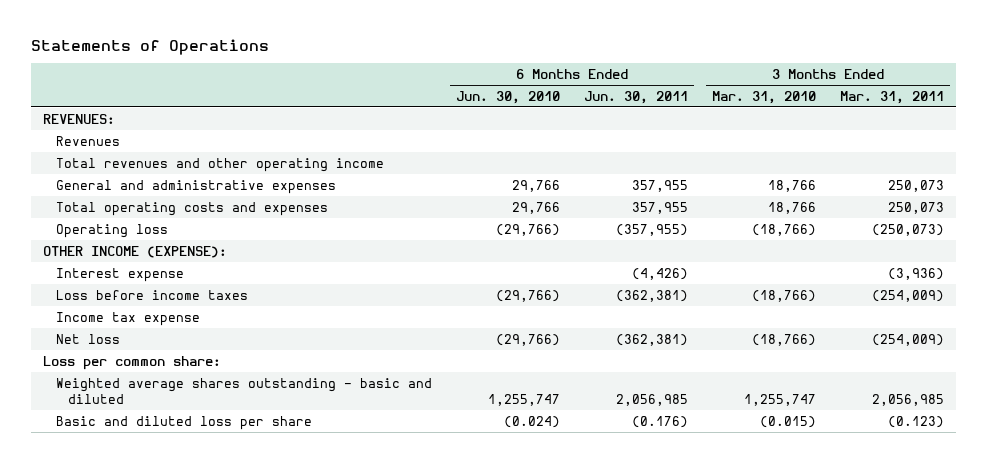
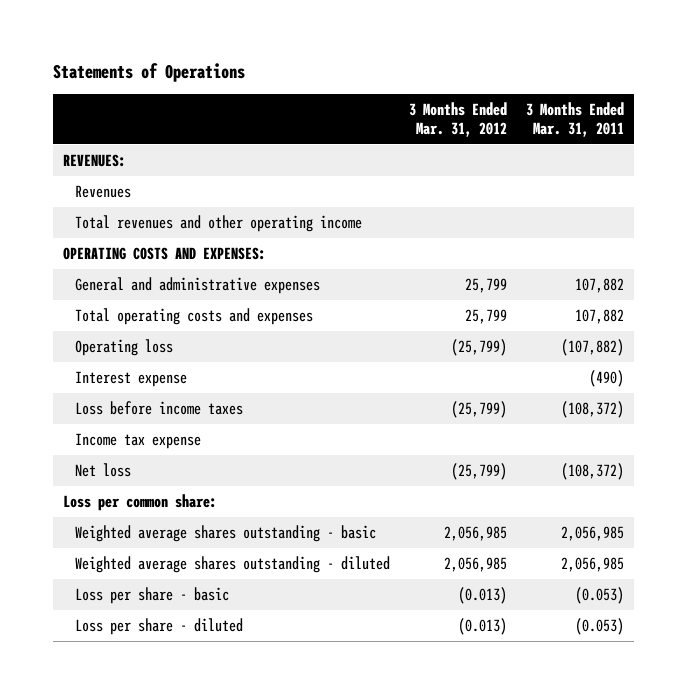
- | 6 Months Ended Jun. 30, 2010 | 6 Months Ended Jun. 30, 2011 | 3 Months Ended Mar. 31, 2010 | 3 Months Ended Mar. 31, 2011
+ | 3 Months Ended Mar. 31, 2012 | 3 Months Ended Mar. 31, 2011
- General and administrative expenses | 29,766 | 357,955 | 18,766 | 250,073
- Total operating costs and expenses | 29,766 | 357,955 | 18,766 | 250,073
- Operating loss | (29,766) | (357,955) | (18,766) | (250,073)
- OTHER INCOME (EXPENSE):
- Interest expense | | (4,426) | | (3,936)
- Loss before income taxes | (29,766) | (362,381) | (18,766) | (254,009)
+ OPERATING COSTS AND EXPENSES:
+ General and administrative expenses | 25,799 | 107,882
+ Total operating costs and expenses | 25,799 | 107,882
+ Operating loss | (25,799) | (107,882)
+ Interest expense | | (490)
+ Loss before income taxes | (25,799) | (108,372)
- Net loss | (29,766) | (362,381) | (18,766) | (254,009)
+ Net loss | (25,799) | (108,372)
- Weighted average shares outstanding - basic and diluted | 1,255,747 | 2,056,985 | 1,255,747 | 2,056,985
- Basic and diluted loss per share | (0.024) | (0.176) | (0.015) | (0.123)
+ Weighted average shares outstanding - basic | 2,056,985 | 2,056,985
+ Weighted average shares outstanding - diluted | 2,056,985 | 2,056,985
+ Loss per share - basic | (0.013) | (0.053)
+ Loss per share - diluted | (0.013) | (0.053)

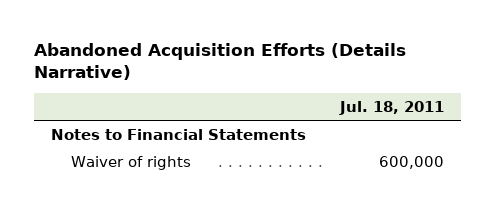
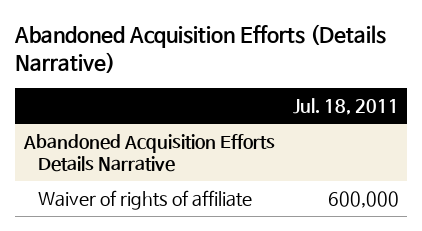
- Notes to Financial Statements
- Waiver of rights | 600,000
+ Abandoned Acquisition Efforts Details Narrative
+ Waiver of rights of affiliate | 600,000

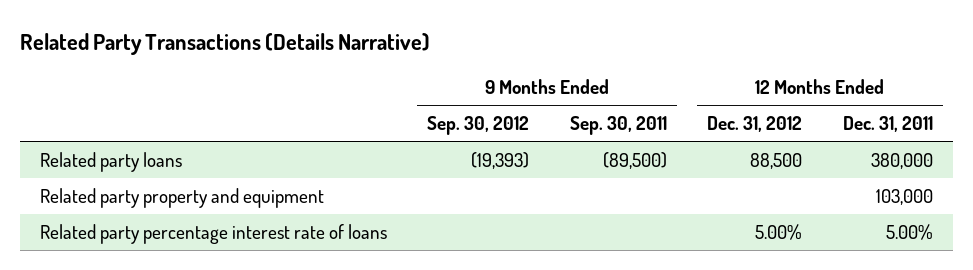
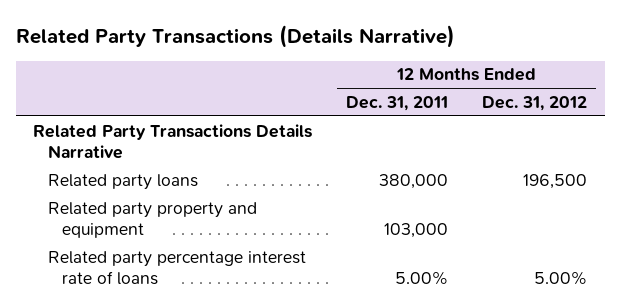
- | 9 Months Ended Sep. 30, 2012 | 9 Months Ended Sep. 30, 2011 | 12 Months Ended Dec. 31, 2012 | 12 Months Ended Dec. 31, 2011
+ | 12 Months Ended Dec. 31, 2011 | 12 Months Ended Dec. 31, 2012
- Related party loans | (19,393) | (89,500) | 88,500 | 380,000
+ Related Party Transactions Details Narrative
+ Related party loans | 380,000 | 196,500

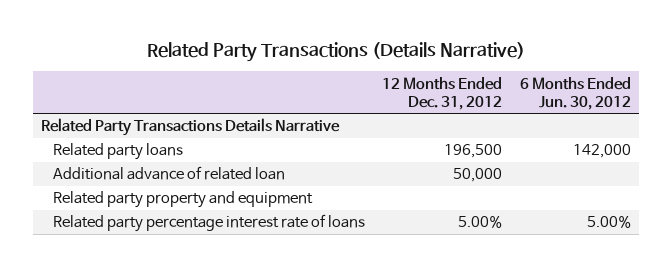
- | 12 Months Ended Dec. 31, 2011 | 12 Months Ended Dec. 31, 2012
+ | 12 Months Ended Dec. 31, 2012 | 6 Months Ended Jun. 30, 2012
+ Additional advance of related loan | 50,000 |

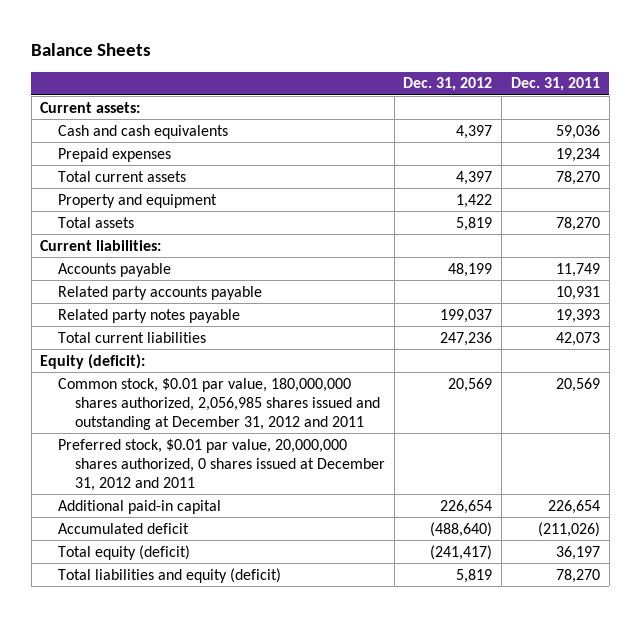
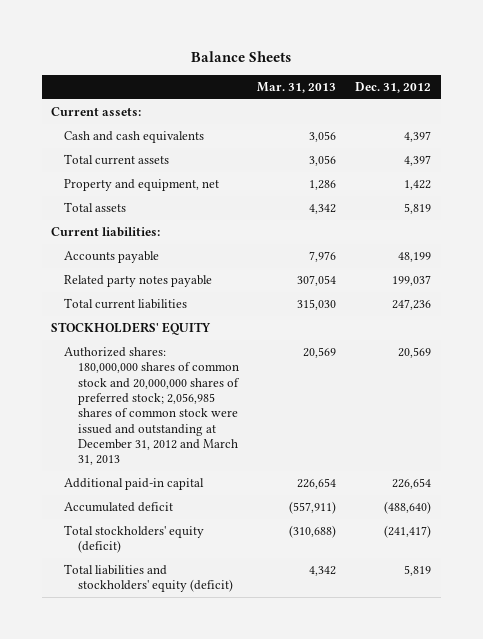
- | Dec. 31, 2012 | Dec. 31, 2011
+ | Mar. 31, 2013 | Dec. 31, 2012
- Prepaid expenses | | 19,234
- Property and equipment | 1,422 |
+ Property and equipment, net | 1,286 | 1,422
- Related party accounts payable | | 10,931
- Equity (deficit):
- Common stock, $0.01 par value, 180,000,000 shares authorized, 2,056,985 shares issued and outstanding at December 31, 2012 and 2011 | 20,569 | 20,569
- Preferred stock, $0.01 par value, 20,000,000 shares authorized, 0 shares issued at December 31, 2012 and 2011
+ STOCKHOLDERS' EQUITY
+ Authorized shares: 180,000,000 shares of common stock and 20,000,000 shares of preferred stock; 2,056,985 shares of common stock were issued and outstanding at December 31, 2012 and March 31, 2013 | 20,569 | 20,569
- Total equity (deficit) | (241,417) | 36,197
- Total liabilities and equity (deficit) | 5,819 | 78,270
+ Total stockholders' equity (deficit) | (310,688) | (241,417)
+ Total liabilities and stockholders' equity (deficit) | 4,342 | 5,819

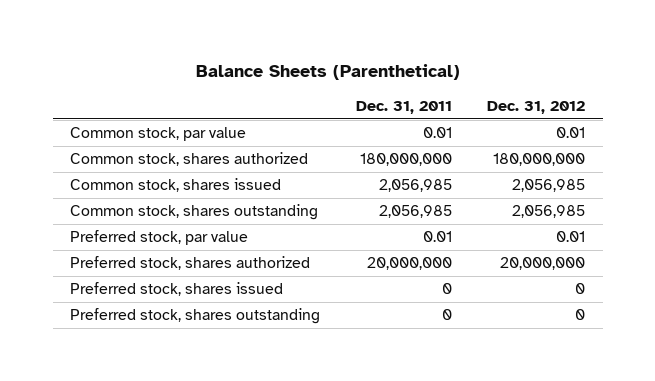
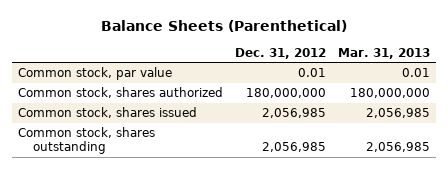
- | Dec. 31, 2011 | Dec. 31, 2012
+ | Dec. 31, 2012 | Mar. 31, 2013
- Preferred stock, par value | 0.01 | 0.01
- Preferred stock, shares authorized | 20,000,000 | 20,000,000
- Preferred stock, shares issued | 0 | 0
- Preferred stock, shares outstanding | 0 | 0

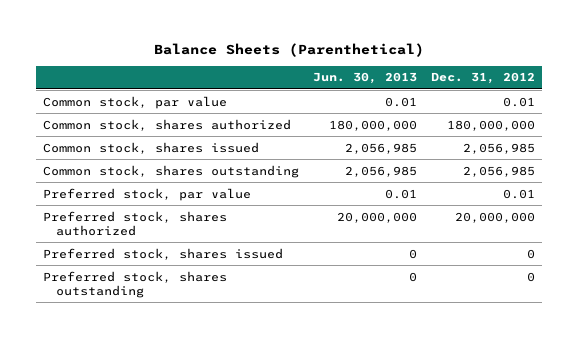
- | Dec. 31, 2012 | Mar. 31, 2013
+ | Jun. 30, 2013 | Dec. 31, 2012
+ Preferred stock, par value | 0.01 | 0.01
+ Preferred stock, shares authorized | 20,000,000 | 20,000,000
+ Preferred stock, shares issued | 0 | 0
+ Preferred stock, shares outstanding | 0 | 0

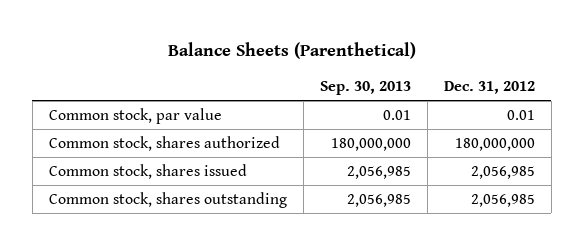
- | Jun. 30, 2013 | Dec. 31, 2012
+ | Sep. 30, 2013 | Dec. 31, 2012
- Preferred stock, par value | 0.01 | 0.01
- Preferred stock, shares authorized | 20,000,000 | 20,000,000
- Preferred stock, shares issued | 0 | 0
- Preferred stock, shares outstanding | 0 | 0

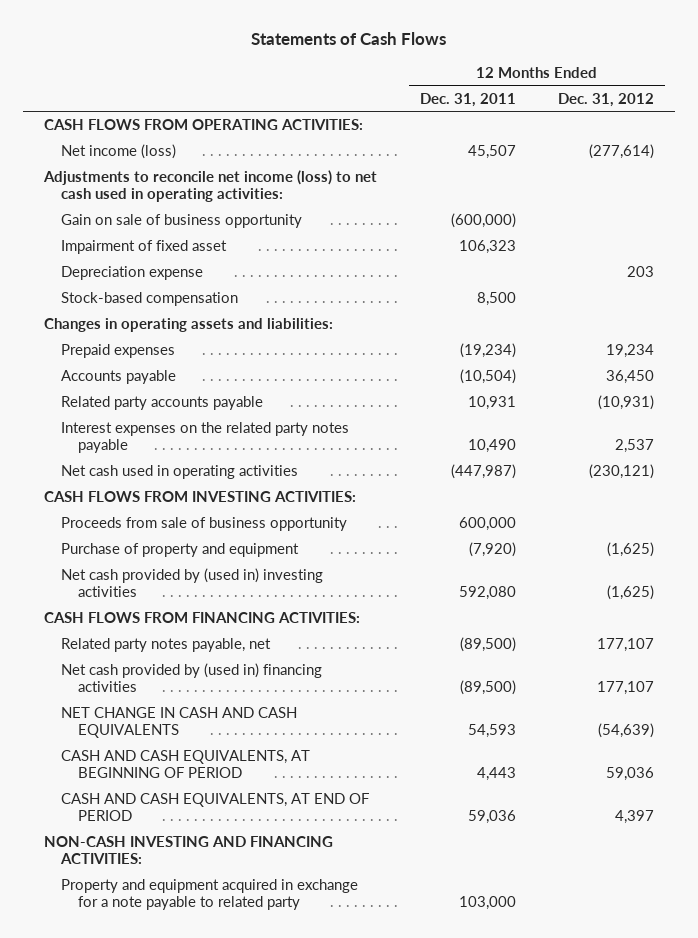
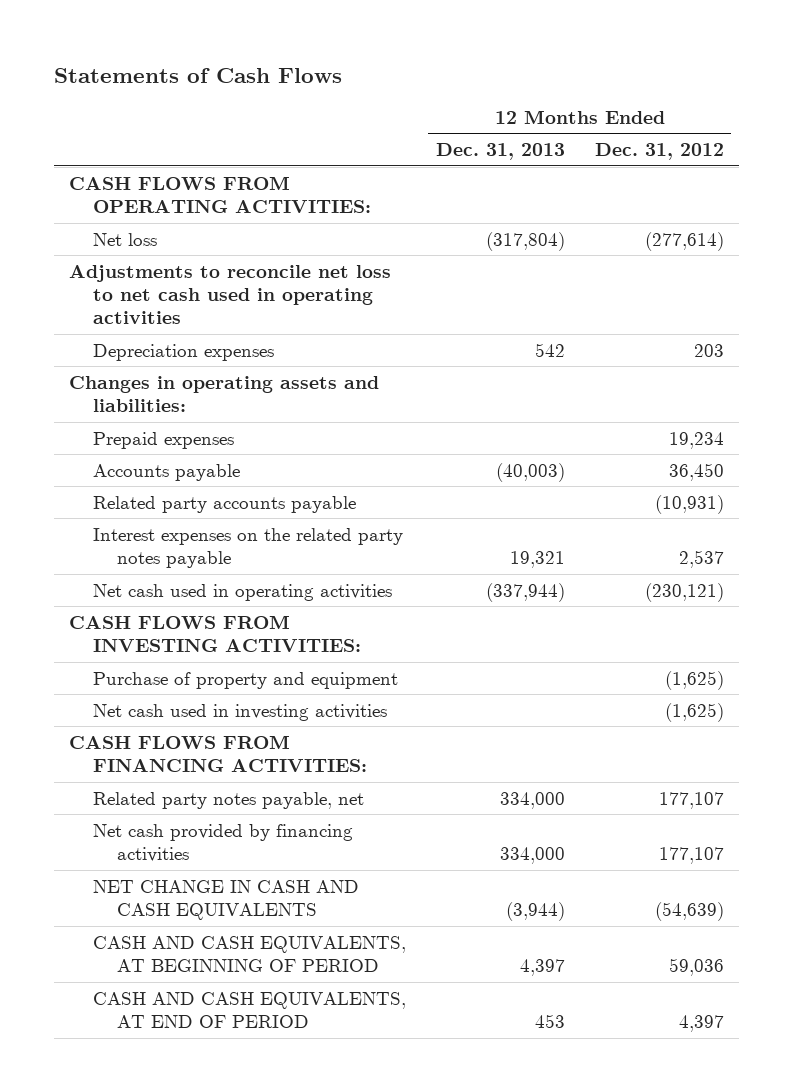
- | 12 Months Ended Dec. 31, 2011 | 12 Months Ended Dec. 31, 2012
+ | 12 Months Ended Dec. 31, 2013 | 12 Months Ended Dec. 31, 2012
- Net income (loss) | 45,507 | (277,614)
- Adjustments to reconcile net income (loss) to net cash used in operating activities:
- Gain on sale of business opportunity | (600,000) |
- Impairment of fixed asset | 106,323 |
- Depreciation expense | | 203
- Stock-based compensation | 8,500 |
+ Net loss | (317,804) | (277,614)
+ Adjustments to reconcile net loss to net cash used in operating activities
+ Depreciation expenses | 542 | 203
- Proceeds from sale of business opportunity | 600,000 |
- Net cash provided by (used in) investing activities | 592,080 | (1,625)
+ Net cash used in investing activities | | (1,625)
- Net cash provided by (used in) financing activities | (89,500) | 177,107
+ Net cash provided by financing activities | 334,000 | 177,107
- NON-CASH INVESTING AND FINANCING ACTIVITIES:
- Property and equipment acquired in exchange for a note payable to related party | 103,000 |

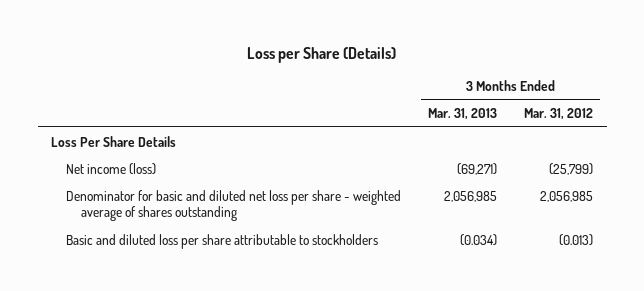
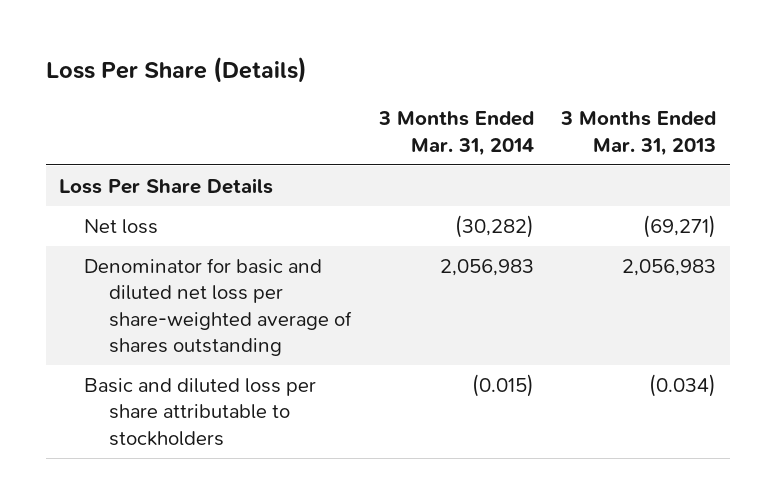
- Loss per Share (Details)
+ Loss Per Share (Details)
- | 3 Months Ended Mar. 31, 2013 | 3 Months Ended Mar. 31, 2012
+ | 3 Months Ended Mar. 31, 2014 | 3 Months Ended Mar. 31, 2013
- Net income (loss) | (69,271) | (25,799)
- Denominator for basic and diluted net loss per share - weighted average of shares outstanding | 2,056,985 | 2,056,985
+ Net loss | (30,282) | (69,271)
+ Denominator for basic and diluted net loss per share-weighted average of shares outstanding | 2,056,983 | 2,056,983

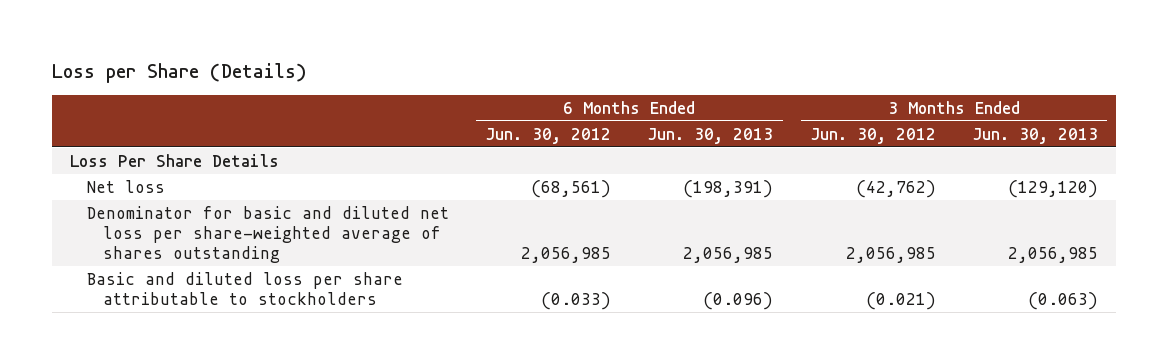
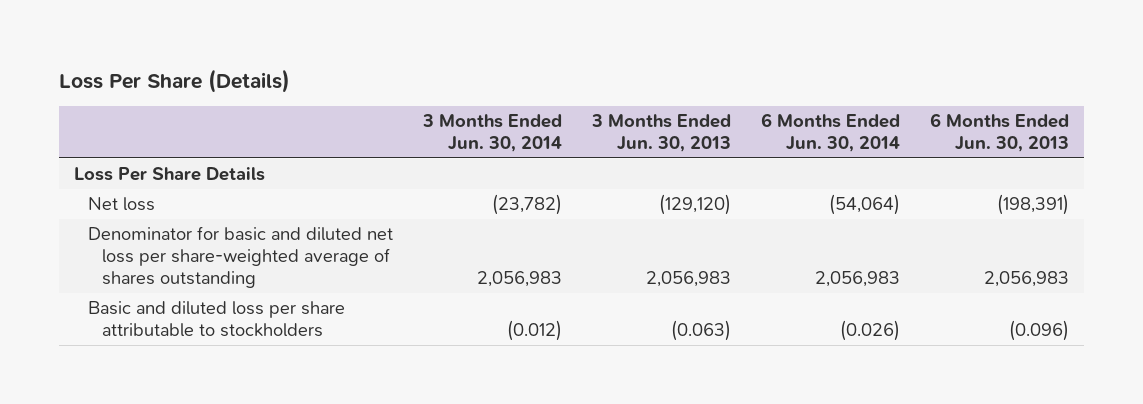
- Loss per Share (Details)
+ Loss Per Share (Details)
- | 6 Months Ended Jun. 30, 2012 | 6 Months Ended Jun. 30, 2013 | 3 Months Ended Jun. 30, 2012 | 3 Months Ended Jun. 30, 2013
+ | 3 Months Ended Jun. 30, 2014 | 3 Months Ended Jun. 30, 2013 | 6 Months Ended Jun. 30, 2014 | 6 Months Ended Jun. 30, 2013
- Denominator for basic and diluted net loss per share-weighted average of shares outstanding | 2,056,985 | 2,056,985 | 2,056,985 | 2,056,985
+ Denominator for basic and diluted net loss per share-weighted average of shares outstanding | 2,056,983 | 2,056,983 | 2,056,983 | 2,056,983

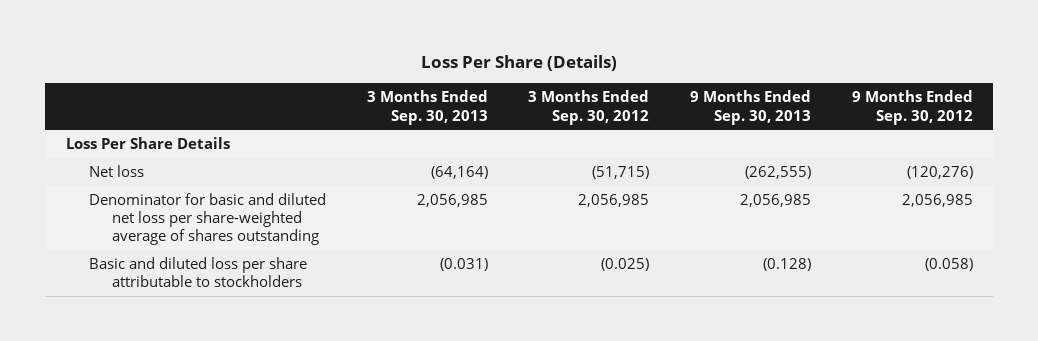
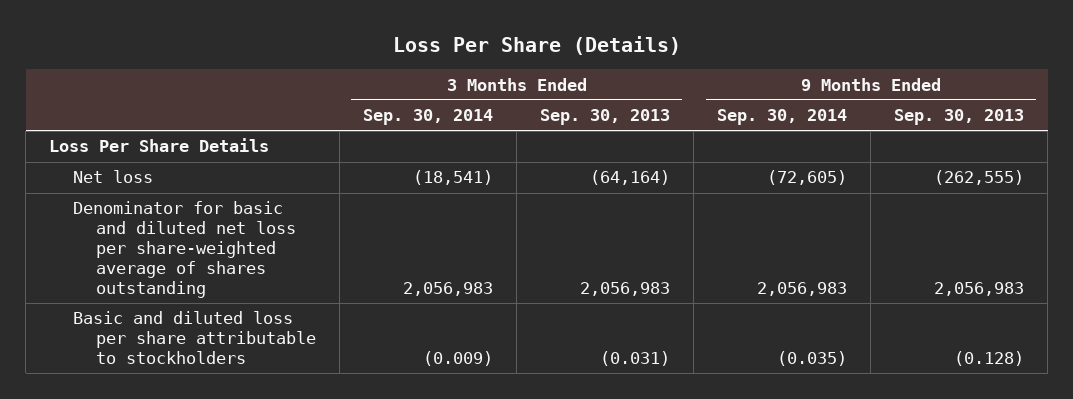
- | 3 Months Ended Sep. 30, 2013 | 3 Months Ended Sep. 30, 2012 | 9 Months Ended Sep. 30, 2013 | 9 Months Ended Sep. 30, 2012
+ | 3 Months Ended Sep. 30, 2014 | 3 Months Ended Sep. 30, 2013 | 9 Months Ended Sep. 30, 2014 | 9 Months Ended Sep. 30, 2013
- Denominator for basic and diluted net loss per share-weighted average of shares outstanding | 2,056,985 | 2,056,985 | 2,056,985 | 2,056,985
+ Denominator for basic and diluted net loss per share-weighted average of shares outstanding | 2,056,983 | 2,056,983 | 2,056,983 | 2,056,983

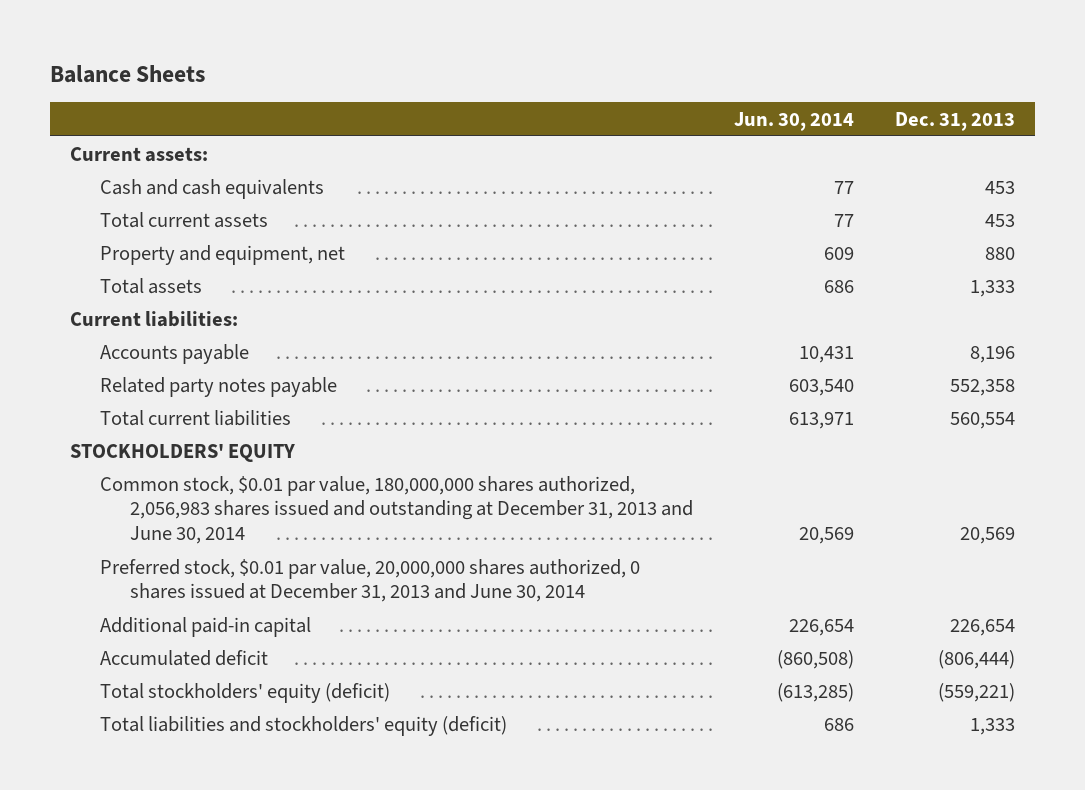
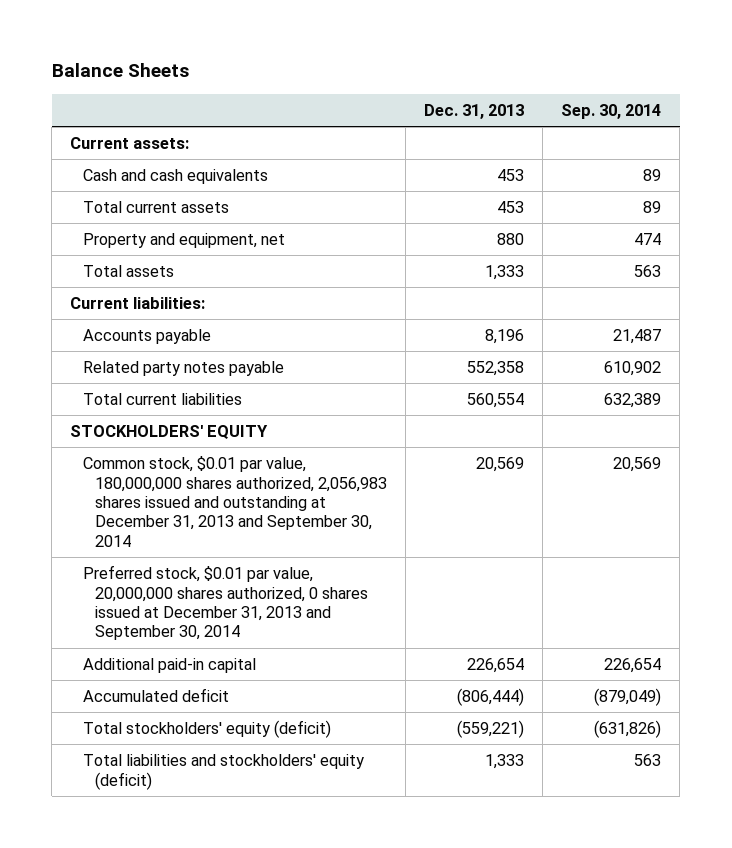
- | Jun. 30, 2014 | Dec. 31, 2013
+ | Dec. 31, 2013 | Sep. 30, 2014
- Common stock, $0.01 par value, 180,000,000 shares authorized, 2,056,983 shares issued and outstanding at December 31, 2013 and June 30, 2014 | 20,569 | 20,569
- Preferred stock, $0.01 par value, 20,000,000 shares authorized, 0 shares issued at December 31, 2013 and June 30, 2014
+ Common stock, $0.01 par value, 180,000,000 shares authorized, 2,056,983 shares issued and outstanding at December 31, 2013 and September 30, 2014 | 20,569 | 20,569
+ Preferred stock, $0.01 par value, 20,000,000 shares authorized, 0 shares issued at December 31, 2013 and September 30, 2014

